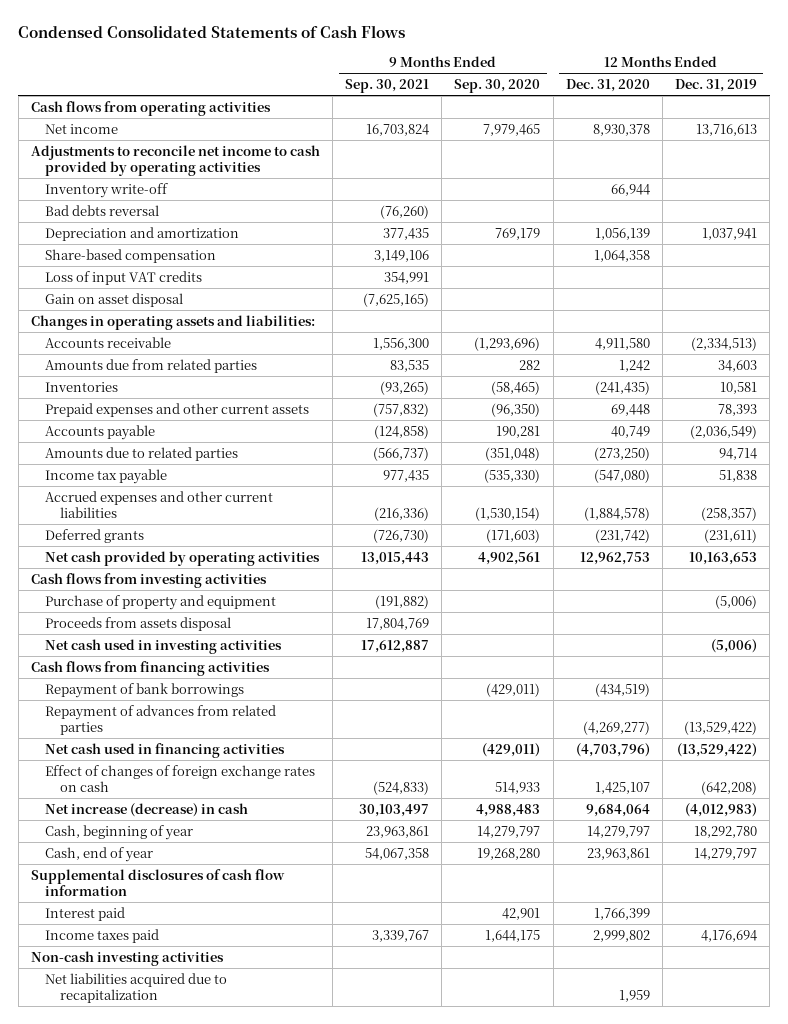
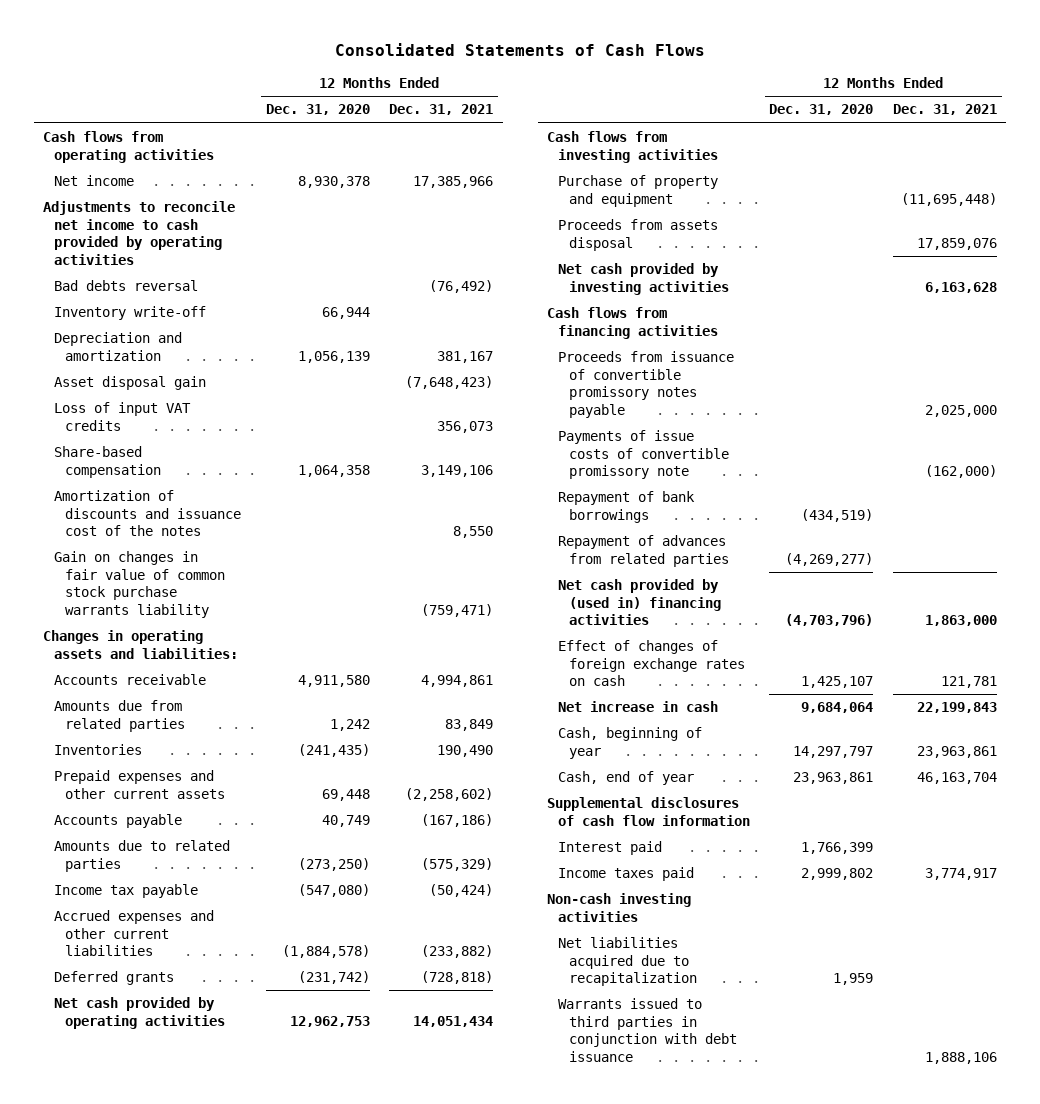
- Condensed Consolidated Statements of Cash Flows
+ Consolidated Statements of Cash Flows
- | 9 Months Ended Sep. 30, 2021 | 9 Months Ended Sep. 30, 2020 | 12 Months Ended Dec. 31, 2020 | 12 Months Ended Dec. 31, 2019
+ | 12 Months Ended Dec. 31, 2020 | 12 Months Ended Dec. 31, 2021
moved down: Inventory write-off | 66,944 |
+ Asset disposal gain | | (7,648,423)
- Gain on asset disposal | (7,625,165) | | |
moved down: Share-based compensation | 1,064,358 | 3,149,106
+ Amortization of discounts and issuance cost of the notes | | 8,550
+ Gain on changes in fair value of common stock purchase warrants liability | | (759,471)
- Net cash used in investing activities | 17,612,887 | | | (5,006)
+ Net cash provided by investing activities | | 6,163,628
+ Proceeds from issuance of convertible promissory notes payable | | 2,025,000
+ Payments of issue costs of convertible promissory note | | (162,000)
- Net cash used in financing activities | | (429,011) | (4,703,796) | (13,529,422)
+ Net cash provided by (used in) financing activities | (4,703,796) | 1,863,000
- Net increase (decrease) in cash | 30,103,497 | 4,988,483 | 9,684,064 | (4,012,983)
- Cash, beginning of year | 23,963,861 | 14,279,797 | 14,279,797 | 18,292,780
+ Net increase in cash | 9,684,064 | 22,199,843
+ Cash, beginning of year | 14,297,797 | 23,963,861
+ Warrants issued to third parties in conjunction with debt issuance | | 1,888,106

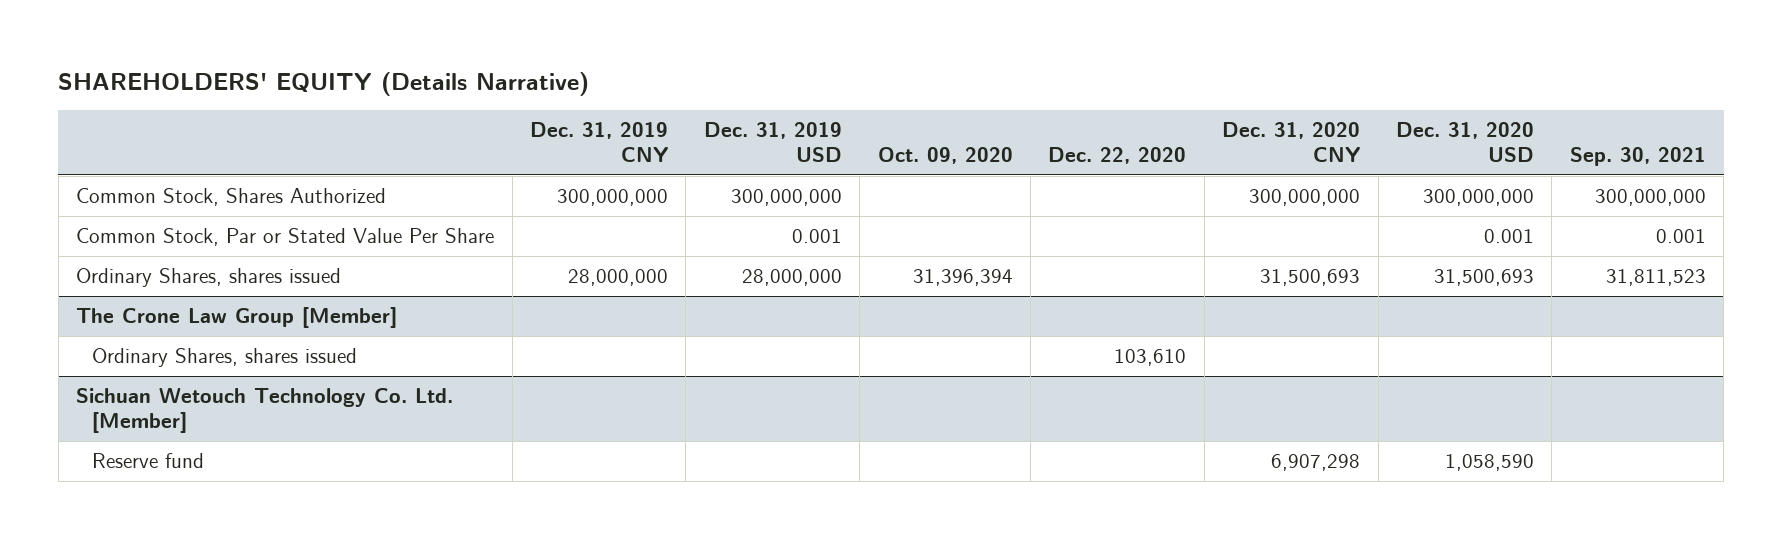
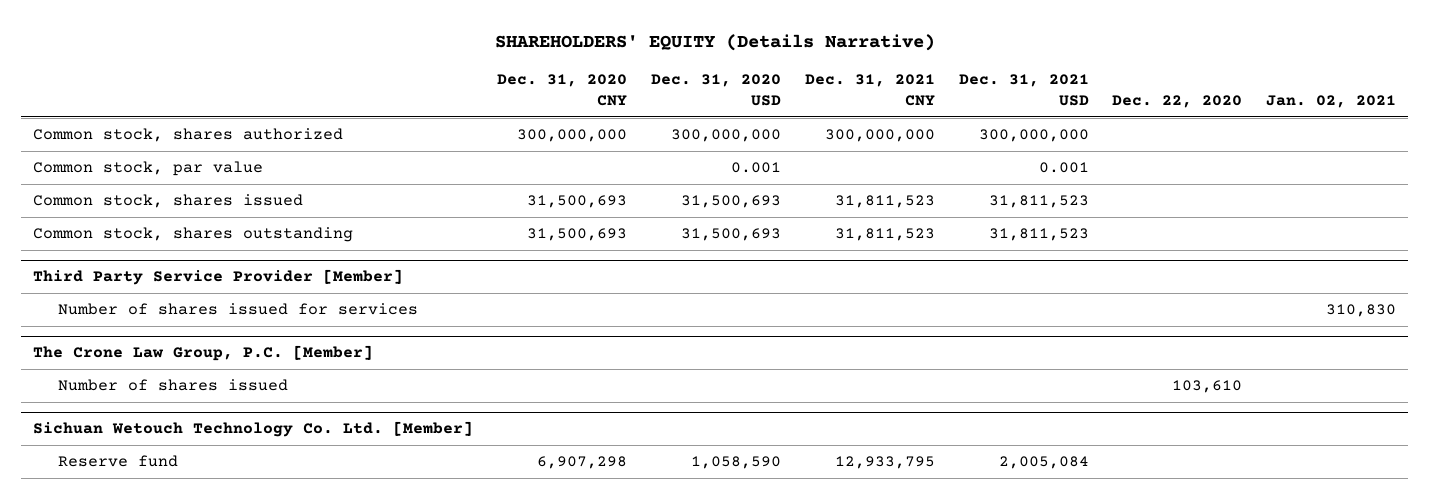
- | Dec. 31, 2019 CNY | Dec. 31, 2019 USD | Oct. 09, 2020 | Dec. 22, 2020 | Dec. 31, 2020 CNY | Dec. 31, 2020 USD | Sep. 30, 2021
+ | Dec. 31, 2020 CNY | Dec. 31, 2020 USD | Dec. 31, 2021 CNY | Dec. 31, 2021 USD | Dec. 22, 2020 | Jan. 02, 2021
- Common Stock, Shares Authorized | 300,000,000 | 300,000,000 | | | 300,000,000 | 300,000,000 | 300,000,000
- Common Stock, Par or Stated Value Per Share | | 0.001 | | | | 0.001 | 0.001
- Ordinary Shares, shares issued | 28,000,000 | 28,000,000 | 31,396,394 | | 31,500,693 | 31,500,693 | 31,811,523
- The Crone Law Group [Member]
- Ordinary Shares, shares issued | | | | 103,610 | | |
+ Common stock, shares authorized | 300,000,000 | 300,000,000 | 300,000,000 | 300,000,000 | |
+ Common stock, par value | | 0.001 | | 0.001 | |
+ Common stock, shares issued | 31,500,693 | 31,500,693 | 31,811,523 | 31,811,523 | |
+ Common stock, shares outstanding | 31,500,693 | 31,500,693 | 31,811,523 | 31,811,523 | |
+ Third Party Service Provider [Member]
+ Number of shares issued for services | | | | | | 310,830
+ The Crone Law Group, P.C. [Member]
+ Number of shares issued | | | | | 103,610 |

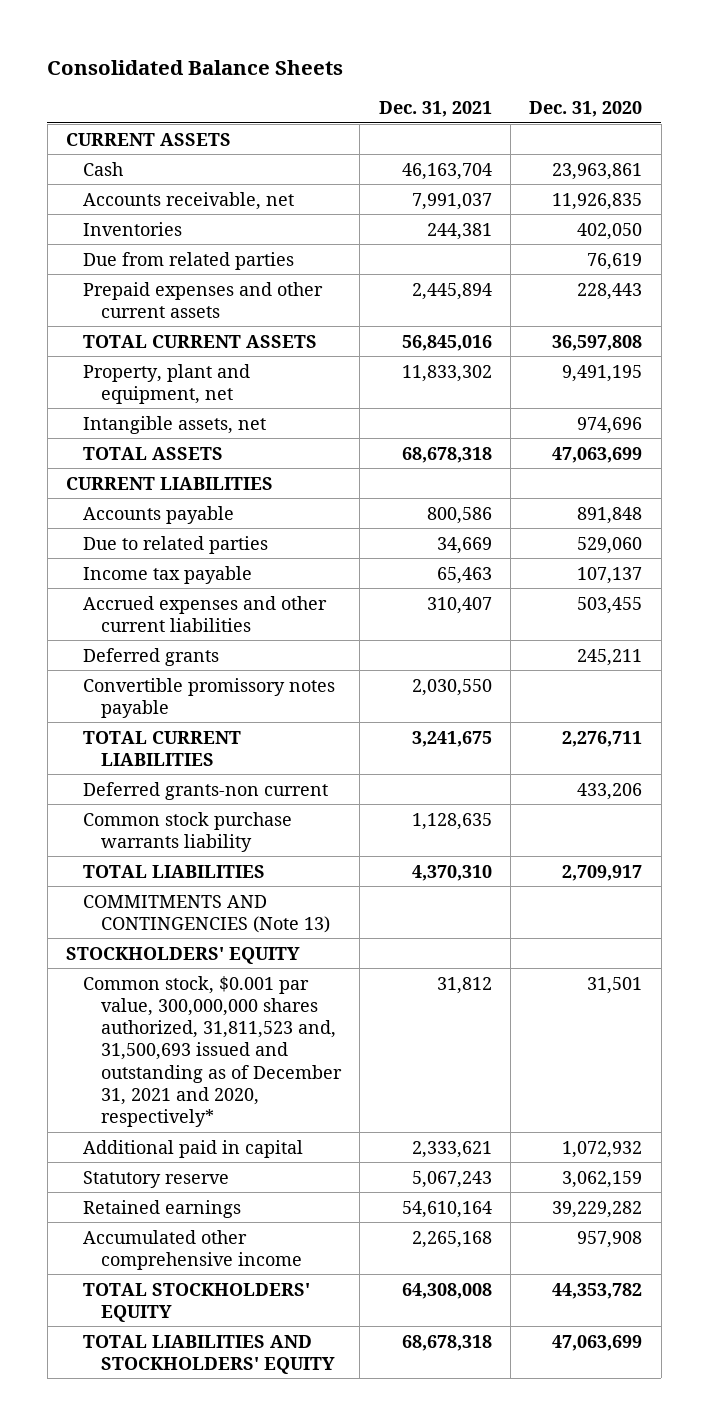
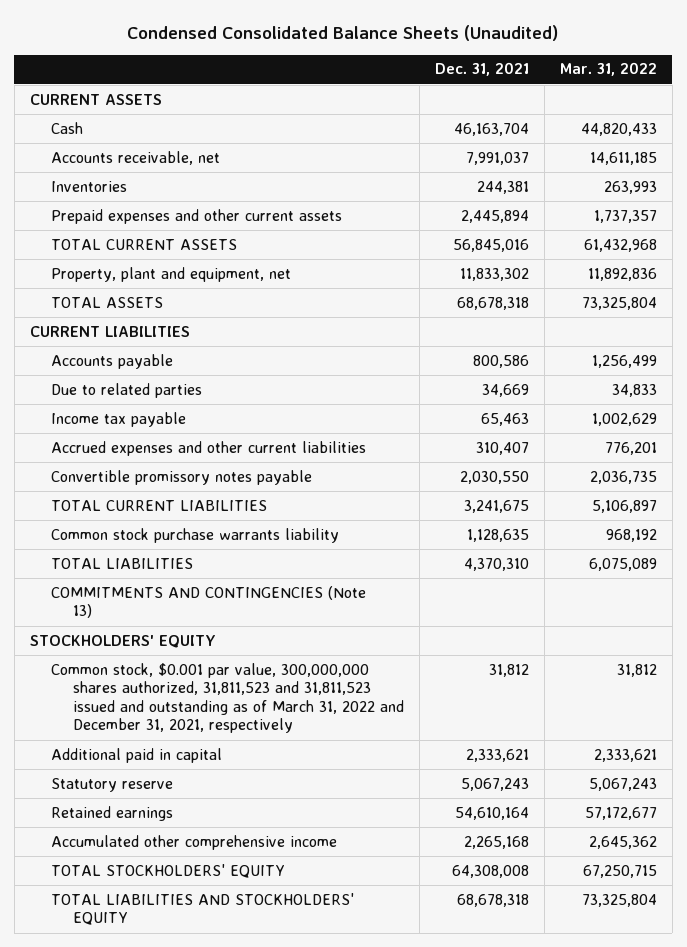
- Consolidated Balance Sheets
+ Condensed Consolidated Balance Sheets (Unaudited)
- | Dec. 31, 2021 | Dec. 31, 2020
+ | Dec. 31, 2021 | Mar. 31, 2022
- Due from related parties | | 76,619
- Intangible assets, net | | 974,696
- Deferred grants | | 245,211
- Deferred grants-non current | | 433,206
- Common stock, $0.001 par value, 300,000,000 shares authorized, 31,811,523 and, 31,500,693 issued and outstanding as of December 31, 2021 and 2020, respectively* | 31,812 | 31,501
+ Common stock, $0.001 par value, 300,000,000 shares authorized, 31,811,523 and 31,811,523 issued and outstanding as of March 31, 2022 and December 31, 2021, respectively | 31,812 | 31,812

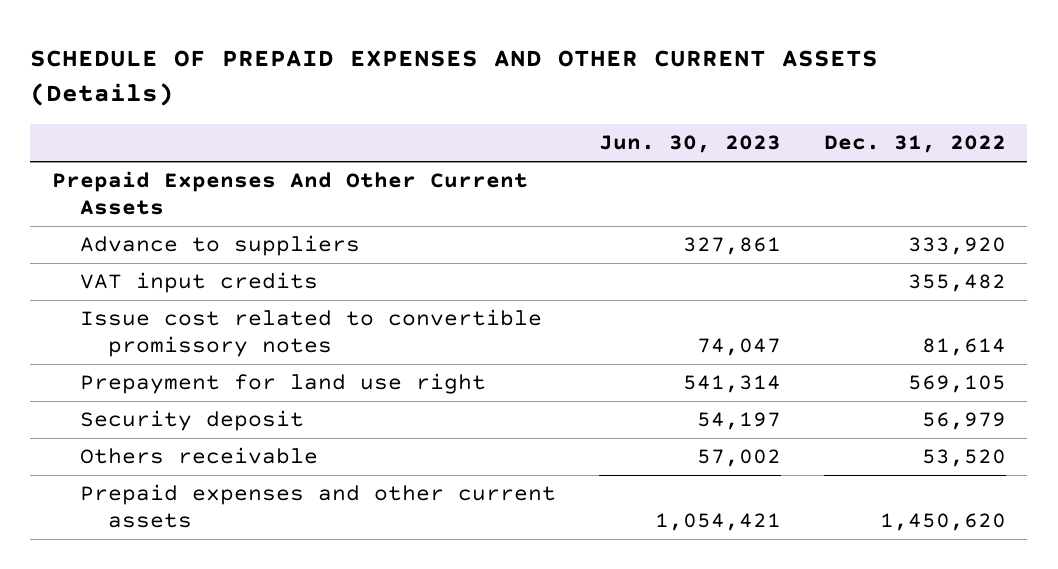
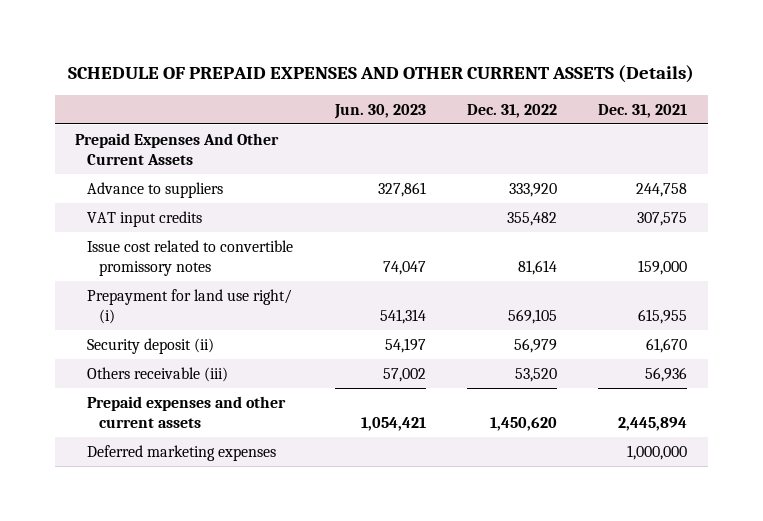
- | Jun. 30, 2023 | Dec. 31, 2022
+ | Jun. 30, 2023 | Dec. 31, 2022 | Dec. 31, 2021
- Prepayment for land use right | 541,314 | 569,105
- Security deposit | 54,197 | 56,979
- Others receivable | 57,002 | 53,520
+ Prepayment for land use right/ (i) | 541,314 | 569,105 | 615,955
+ Security deposit (ii) | 54,197 | 56,979 | 61,670
+ Others receivable (iii) | 57,002 | 53,520 | 56,936
+ Deferred marketing expenses | | | 1,000,000

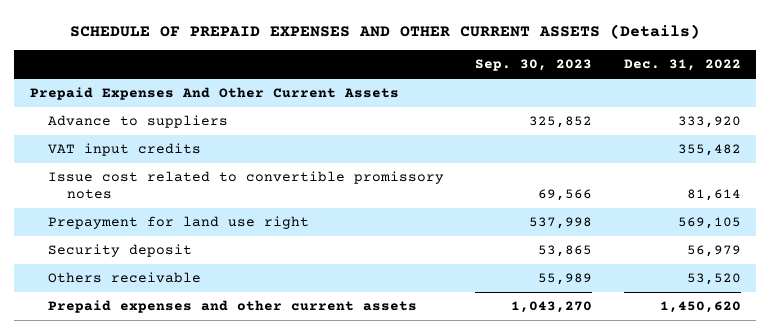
- | Jun. 30, 2023 | Dec. 31, 2022 | Dec. 31, 2021
+ | Sep. 30, 2023 | Dec. 31, 2022
- Prepayment for land use right/ (i) | 541,314 | 569,105 | 615,955
- Security deposit (ii) | 54,197 | 56,979 | 61,670
- Others receivable (iii) | 57,002 | 53,520 | 56,936
+ Prepayment for land use right | 537,998 | 569,105
+ Security deposit | 53,865 | 56,979
+ Others receivable | 55,989 | 53,520
- Deferred marketing expenses | | | 1,000,000

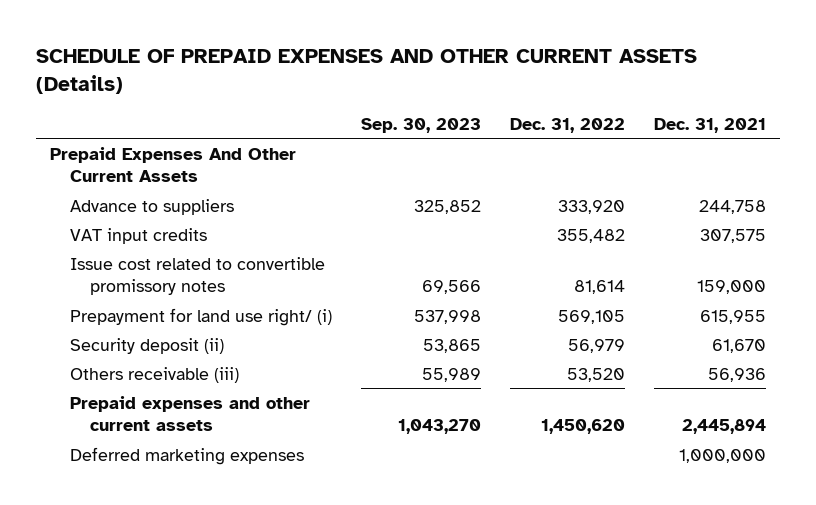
- | Sep. 30, 2023 | Dec. 31, 2022
+ | Sep. 30, 2023 | Dec. 31, 2022 | Dec. 31, 2021
- Prepayment for land use right | 537,998 | 569,105
- Security deposit | 53,865 | 56,979
- Others receivable | 55,989 | 53,520
+ Prepayment for land use right/ (i) | 537,998 | 569,105 | 615,955
+ Security deposit (ii) | 53,865 | 56,979 | 61,670
+ Others receivable (iii) | 55,989 | 53,520 | 56,936
+ Deferred marketing expenses | | | 1,000,000

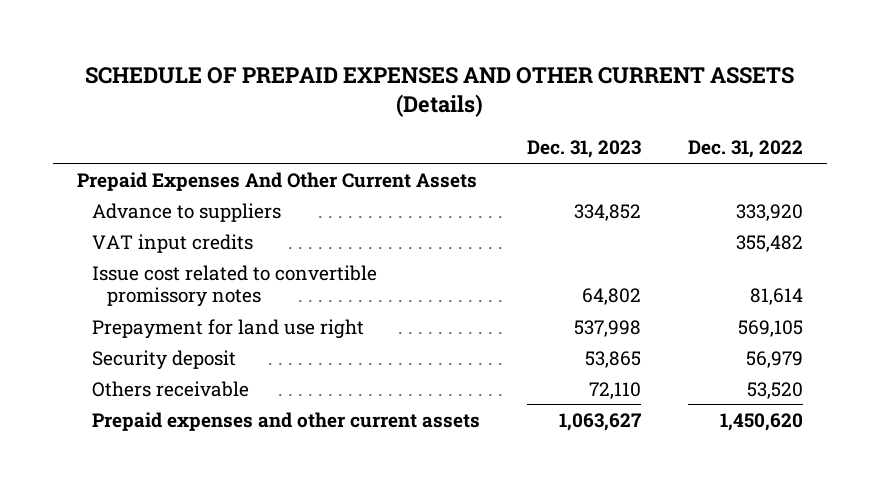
- | Sep. 30, 2023 | Dec. 31, 2022 | Dec. 31, 2021
+ | Dec. 31, 2023 | Dec. 31, 2022
- Prepayment for land use right/ (i) | 537,998 | 569,105 | 615,955
- Security deposit (ii) | 53,865 | 56,979 | 61,670
- Others receivable (iii) | 55,989 | 53,520 | 56,936
+ Prepayment for land use right | 537,998 | 569,105
+ Security deposit | 53,865 | 56,979
+ Others receivable | 72,110 | 53,520
- Deferred marketing expenses | | | 1,000,000

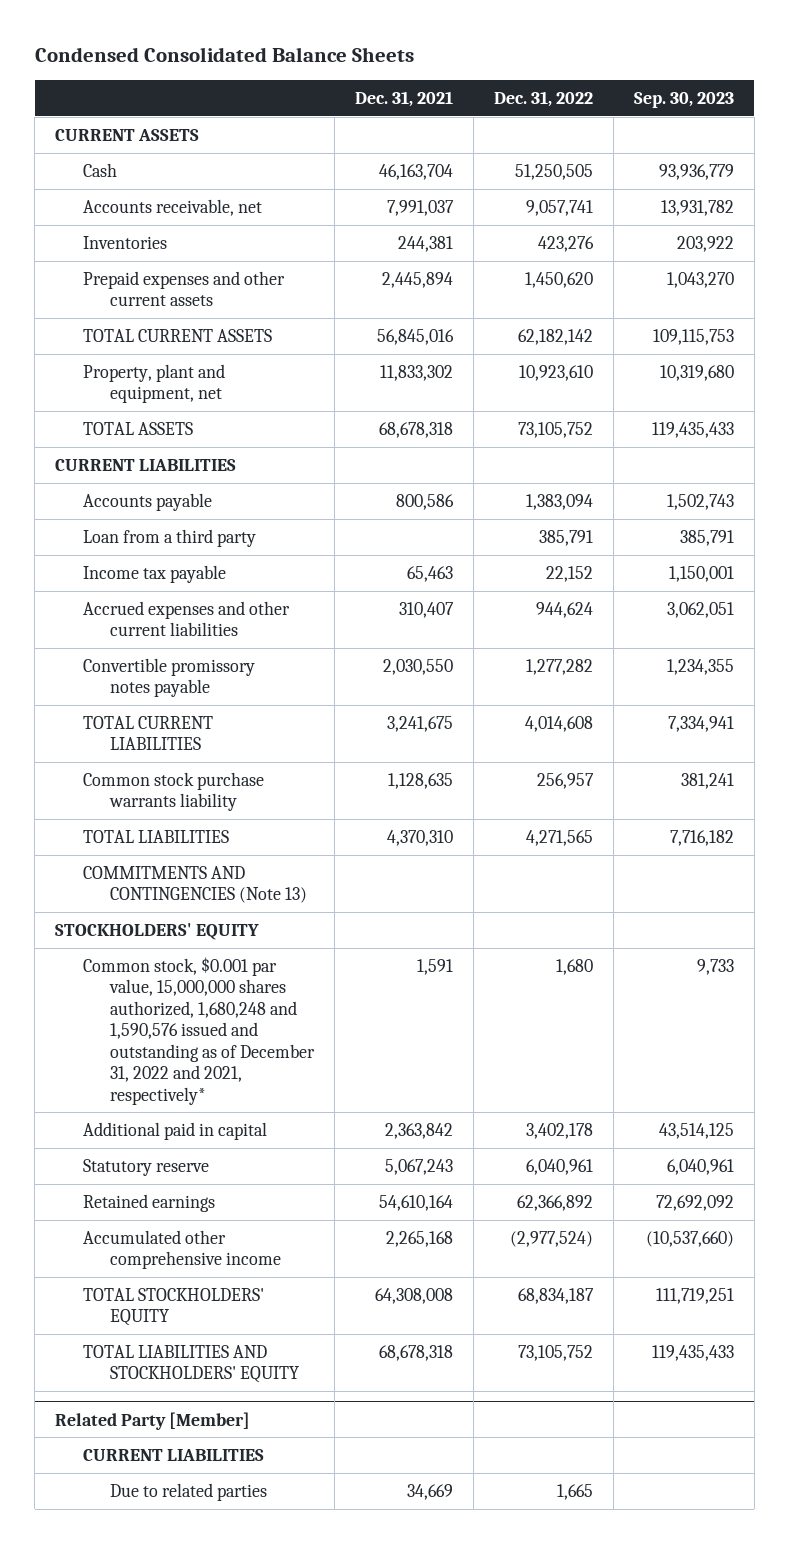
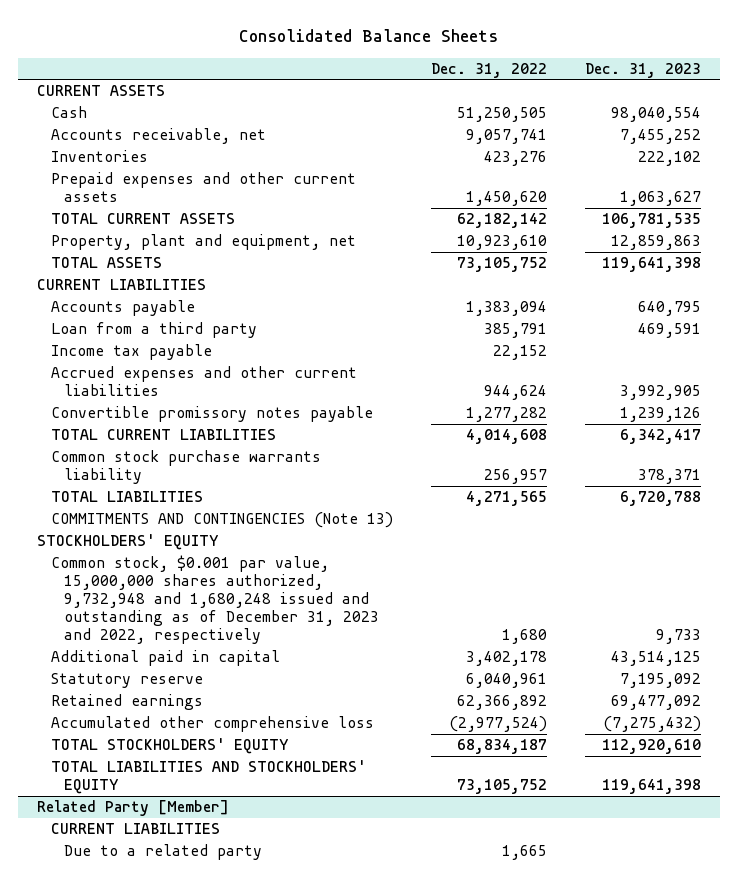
- Condensed Consolidated Balance Sheets
+ Consolidated Balance Sheets
- | Dec. 31, 2021 | Dec. 31, 2022 | Sep. 30, 2023
+ | Dec. 31, 2022 | Dec. 31, 2023
- Common stock, $0.001 par value, 15,000,000 shares authorized, 1,680,248 and 1,590,576 issued and outstanding as of December 31, 2022 and 2021, respectively* | 1,591 | 1,680 | 9,733
+ Common stock, $0.001 par value, 15,000,000 shares authorized, 9,732,948 and 1,680,248 issued and outstanding as of December 31, 2023 and 2022, respectively | 1,680 | 9,733
- Accumulated other comprehensive income | 2,265,168 | (2,977,524) | (10,537,660)
+ Accumulated other comprehensive loss | (2,977,524) | (7,275,432)
@ Related Party [Member]
- Due to related parties | 34,669 | 1,665 |
+ Due to a related party | 1,665 |

